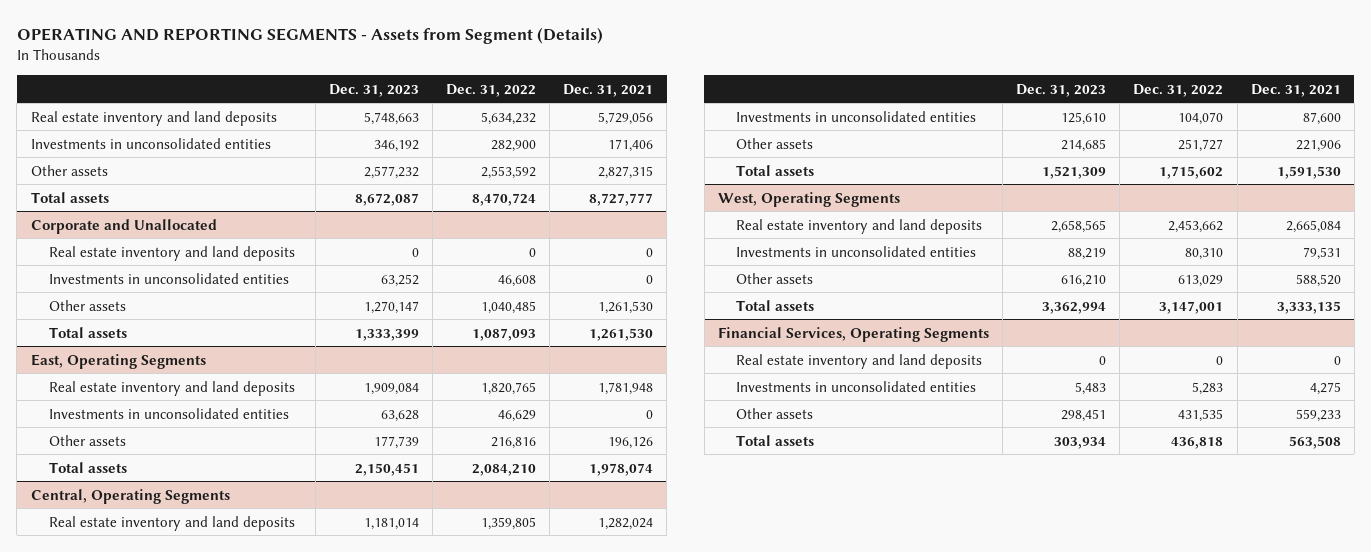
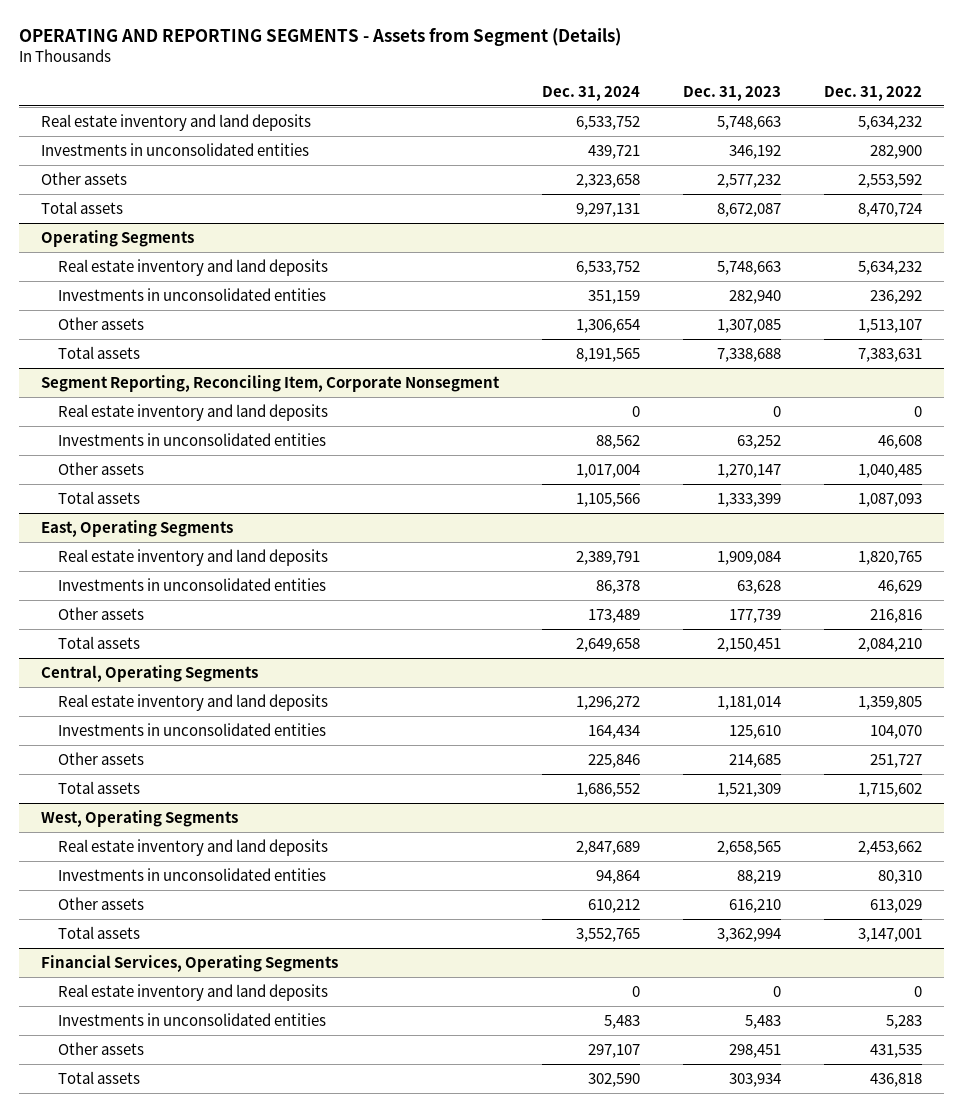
- | Dec. 31, 2023 | Dec. 31, 2022 | Dec. 31, 2021
+ | Dec. 31, 2024 | Dec. 31, 2023 | Dec. 31, 2022
- Corporate and Unallocated
+ Operating Segments
+ Real estate inventory and land deposits | 6,533,752 | 5,748,663 | 5,634,232
+ Investments in unconsolidated entities | 351,159 | 282,940 | 236,292
+ Other assets | 1,306,654 | 1,307,085 | 1,513,107
+ Total assets | 8,191,565 | 7,338,688 | 7,383,631
+ Segment Reporting, Reconciling Item, Corporate Nonsegment

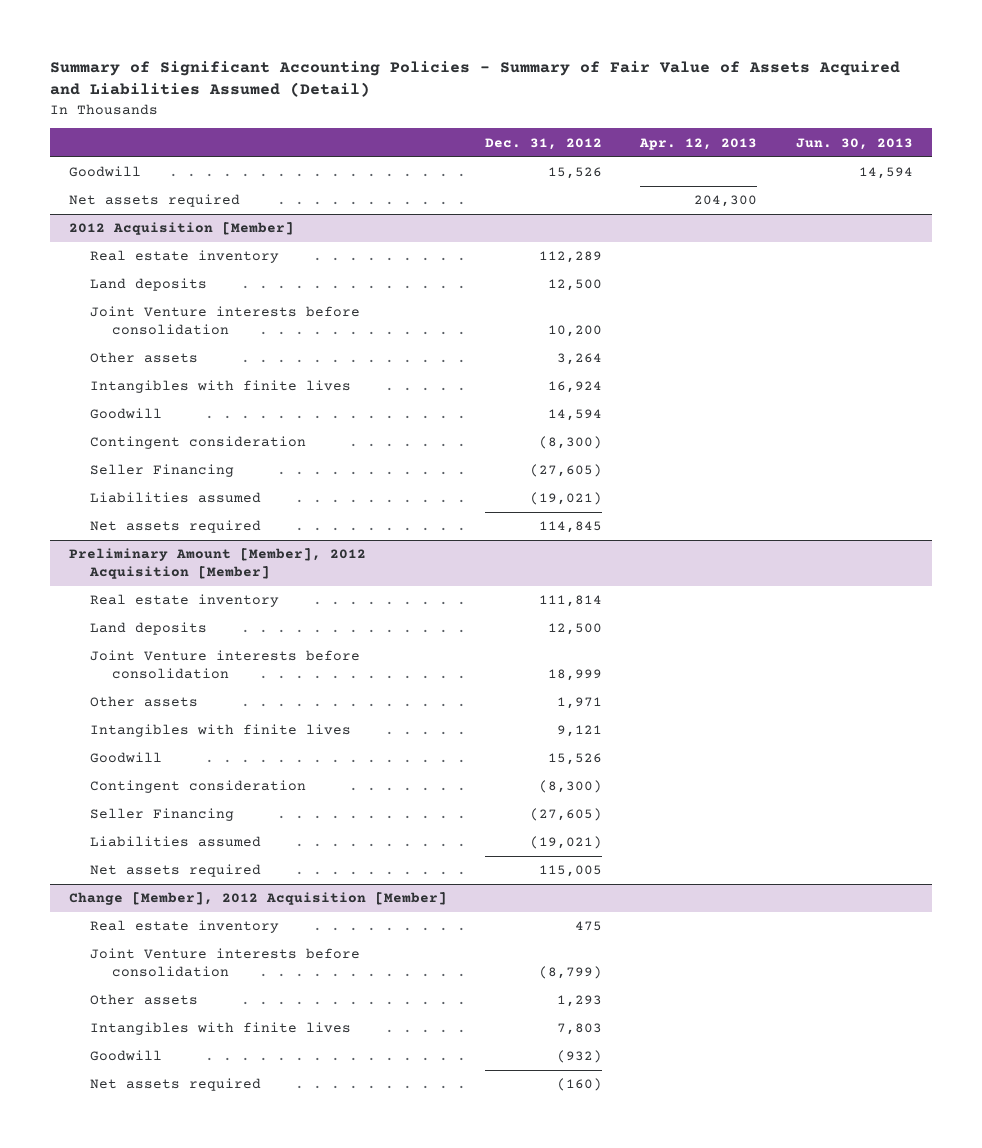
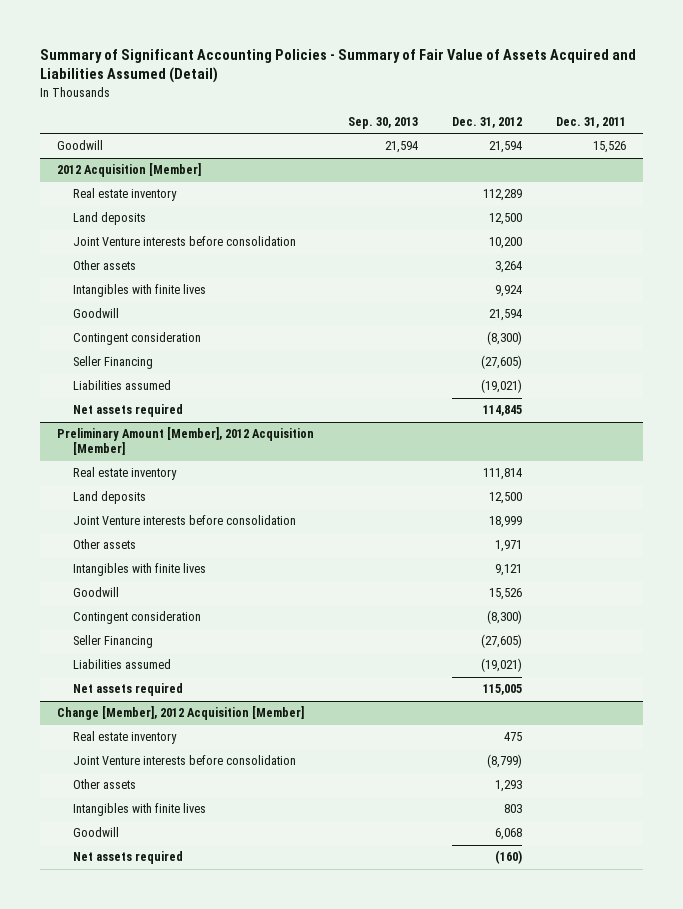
- | Dec. 31, 2012 | Apr. 12, 2013 | Jun. 30, 2013
+ | Sep. 30, 2013 | Dec. 31, 2012 | Dec. 31, 2011
- Goodwill | 15,526 | | 14,594
- Net assets required | | 204,300 |
+ Goodwill | 21,594 | 21,594 | 15,526
@ 2012 Acquisition [Member]
- Intangibles with finite lives | 16,924 | |
- Goodwill | 14,594 | |
+ Intangibles with finite lives | | 9,924 |
+ Goodwill | | 21,594 |
@ Change [Member], 2012 Acquisition [Member]
- Intangibles with finite lives | 7,803 | |
- Goodwill | (932) | |
+ Intangibles with finite lives | | 803 |
+ Goodwill | | 6,068 |

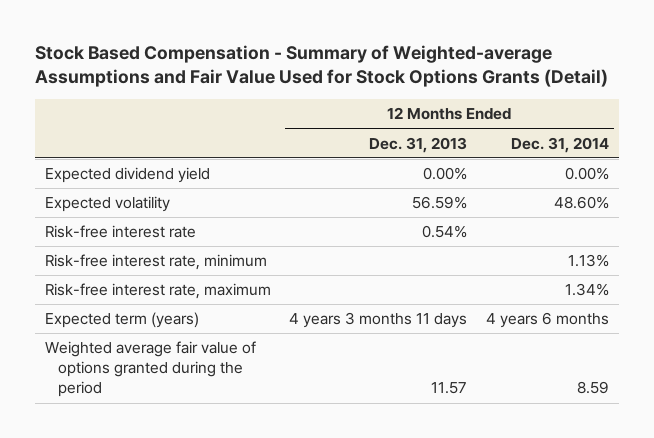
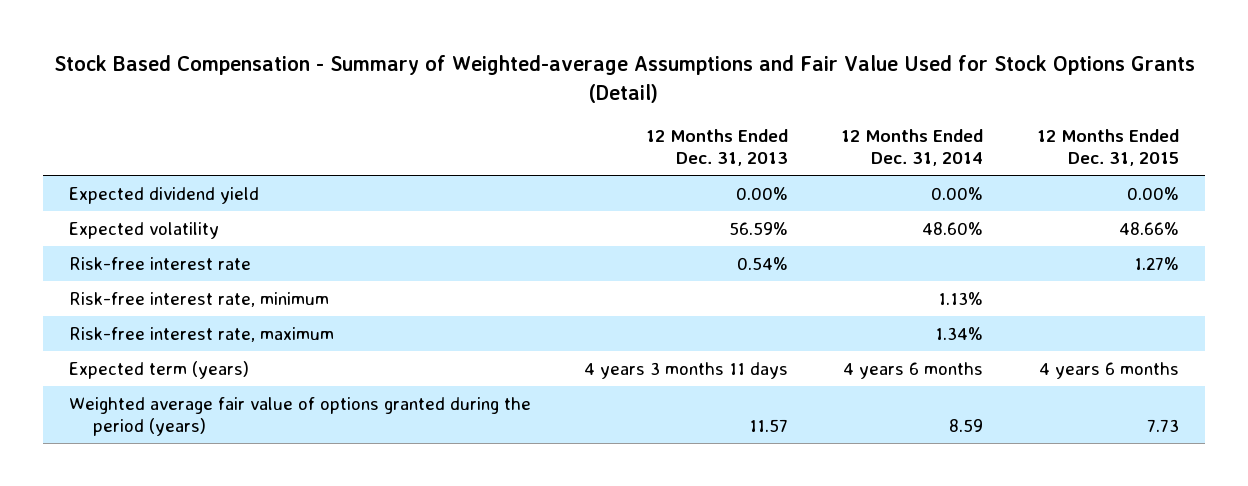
- | 12 Months Ended Dec. 31, 2013 | 12 Months Ended Dec. 31, 2014
+ | 12 Months Ended Dec. 31, 2013 | 12 Months Ended Dec. 31, 2014 | 12 Months Ended Dec. 31, 2015
- Weighted average fair value of options granted during the period | 11.57 | 8.59
+ Weighted average fair value of options granted during the period (years) | 11.57 | 8.59 | 7.73

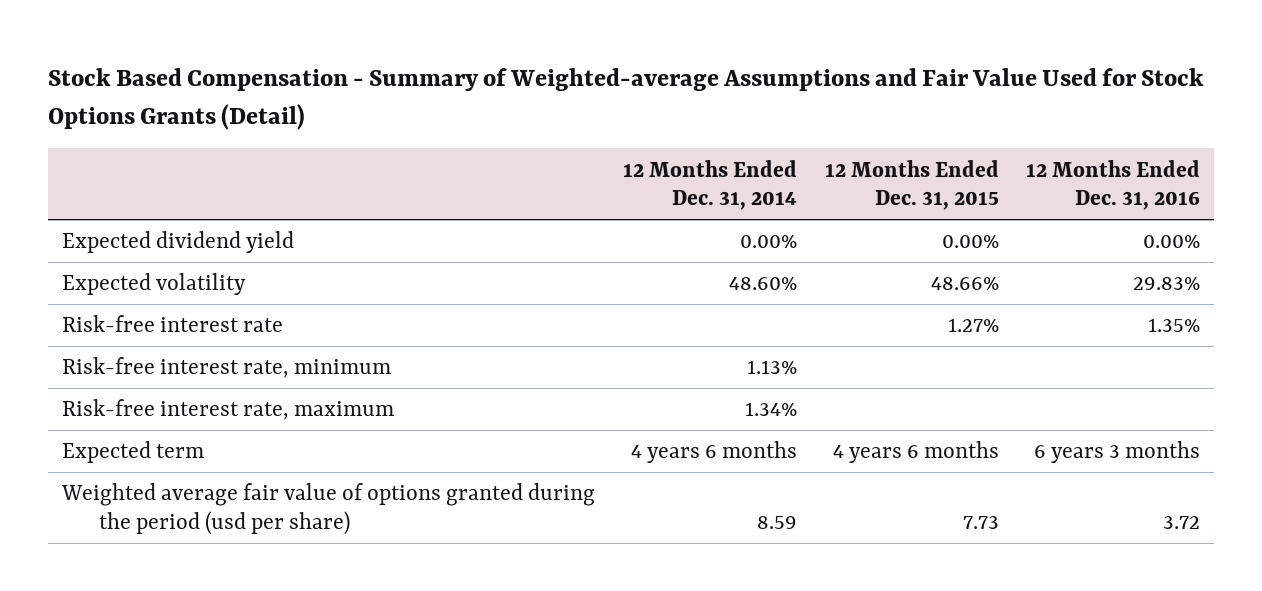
- | 12 Months Ended Dec. 31, 2013 | 12 Months Ended Dec. 31, 2014 | 12 Months Ended Dec. 31, 2015
+ | 12 Months Ended Dec. 31, 2014 | 12 Months Ended Dec. 31, 2015 | 12 Months Ended Dec. 31, 2016
- Expected term (years) | 4 years 3 months 11 days | 4 years 6 months | 4 years 6 months
- Weighted average fair value of options granted during the period (years) | 11.57 | 8.59 | 7.73
+ Expected term | 4 years 6 months | 4 years 6 months | 6 years 3 months
+ Weighted average fair value of options granted during the period (usd per share) | 8.59 | 7.73 | 3.72

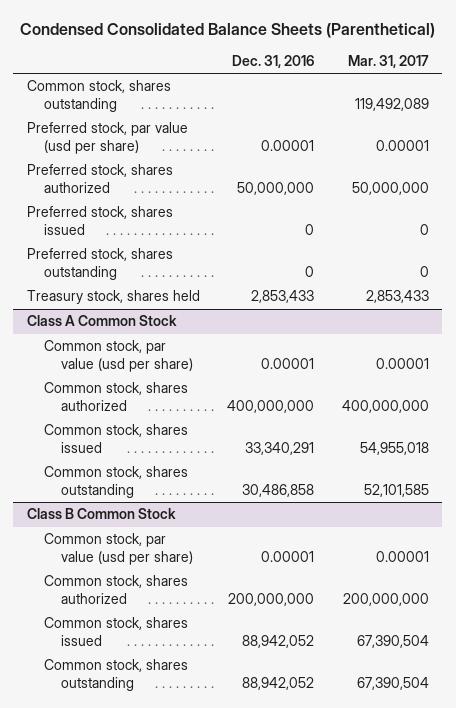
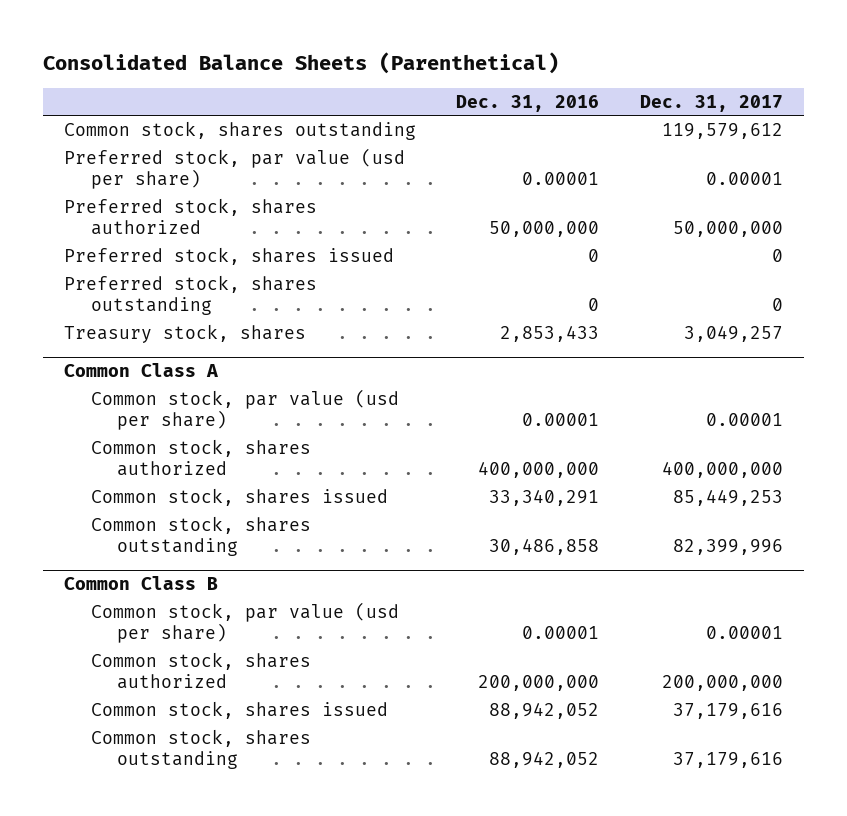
- Condensed Consolidated Balance Sheets (Parenthetical)
+ Consolidated Balance Sheets (Parenthetical)
- | Dec. 31, 2016 | Mar. 31, 2017
+ | Dec. 31, 2016 | Dec. 31, 2017
- Treasury stock, shares held | 2,853,433 | 2,853,433
- Class A Common Stock
+ Treasury stock, shares | 2,853,433 | 3,049,257
+ Common Class A
- Class B Common Stock
+ Common Class B

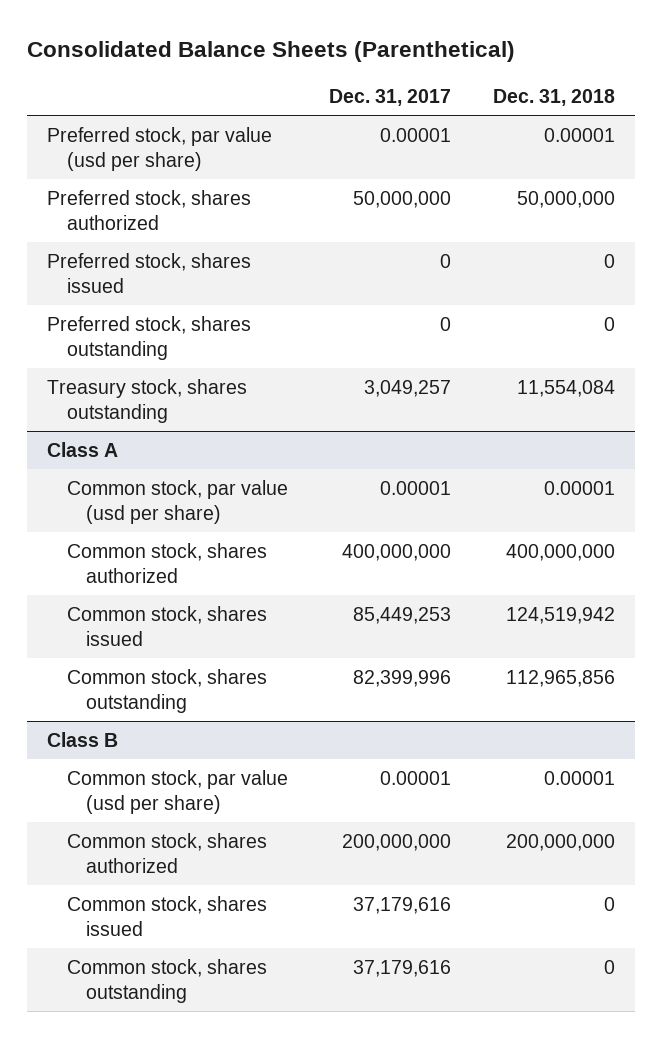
- | Dec. 31, 2016 | Dec. 31, 2017
+ | Dec. 31, 2017 | Dec. 31, 2018
- Common stock, shares outstanding | | 119,579,612
- Treasury stock, shares | 2,853,433 | 3,049,257
- Common Class A
+ Treasury stock, shares outstanding | 3,049,257 | 11,554,084
+ Class A
- Common Class B
+ Class B

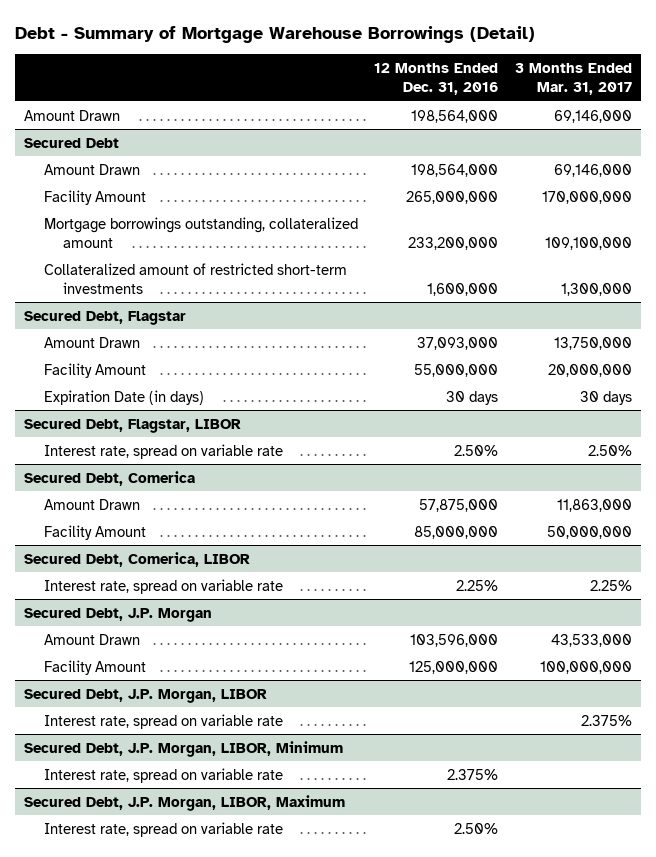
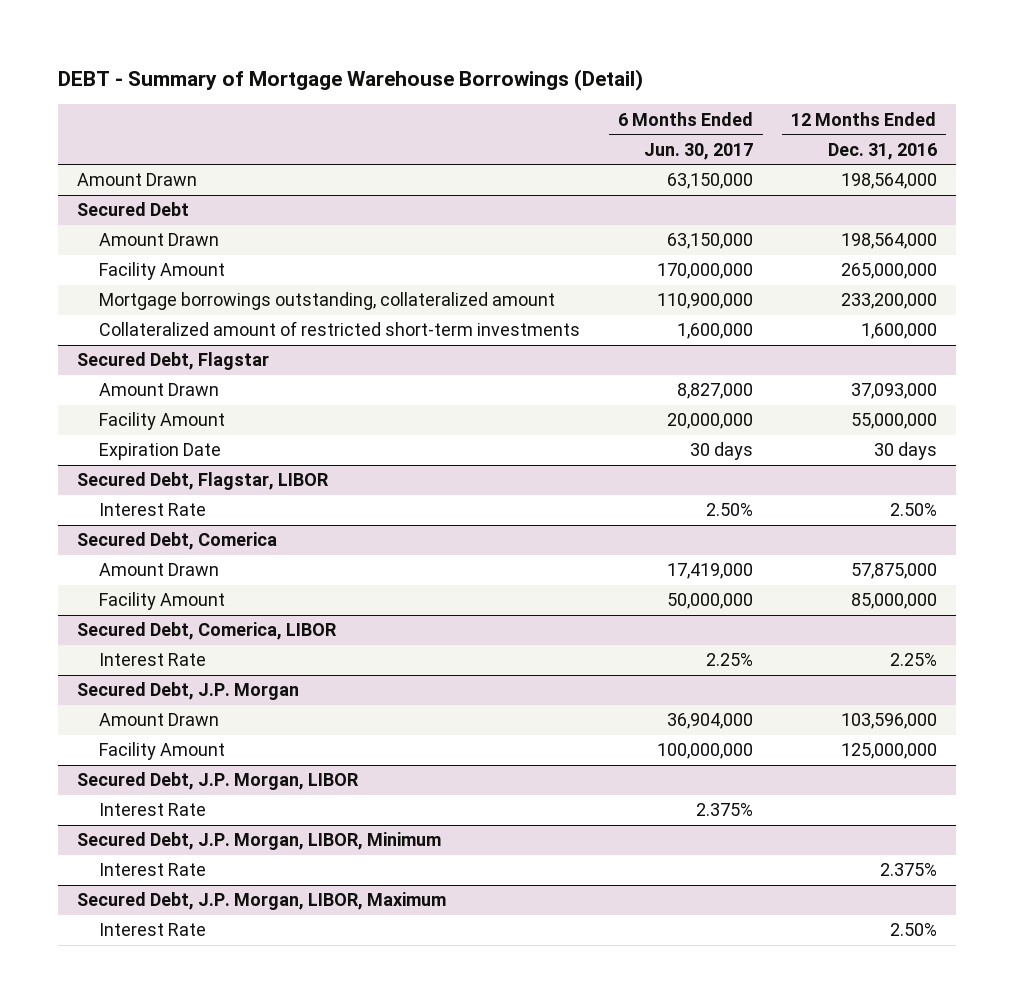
- Debt - Summary of Mortgage Warehouse Borrowings (Detail)
+ DEBT - Summary of Mortgage Warehouse Borrowings (Detail)
- | 12 Months Ended Dec. 31, 2016 | 3 Months Ended Mar. 31, 2017
+ | 6 Months Ended Jun. 30, 2017 | 12 Months Ended Dec. 31, 2016
@ Secured Debt, Flagstar
- Expiration Date (in days) | 30 days | 30 days
+ Expiration Date | 30 days | 30 days
@ Secured Debt, Flagstar, LIBOR
- Interest rate, spread on variable rate | 2.50% | 2.50%
+ Interest Rate | 2.50% | 2.50%
@ Secured Debt, Comerica, LIBOR
- Interest rate, spread on variable rate | 2.25% | 2.25%
+ Interest Rate | 2.25% | 2.25%
@ Secured Debt, J.P. Morgan, LIBOR
- Interest rate, spread on variable rate | | 2.375%
+ Interest Rate | 2.375% |
@ Secured Debt, J.P. Morgan, LIBOR, Minimum
- Interest rate, spread on variable rate | 2.375% |
+ Interest Rate | | 2.375%
@ Secured Debt, J.P. Morgan, LIBOR, Maximum
- Interest rate, spread on variable rate | 2.50% |
+ Interest Rate | | 2.50%

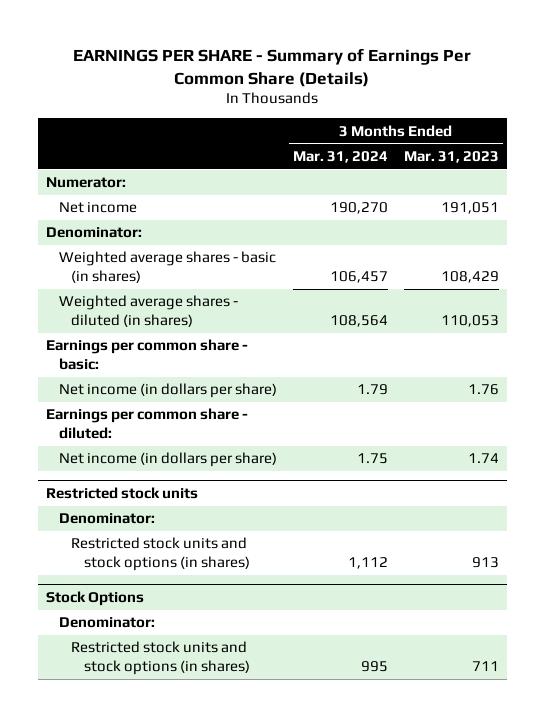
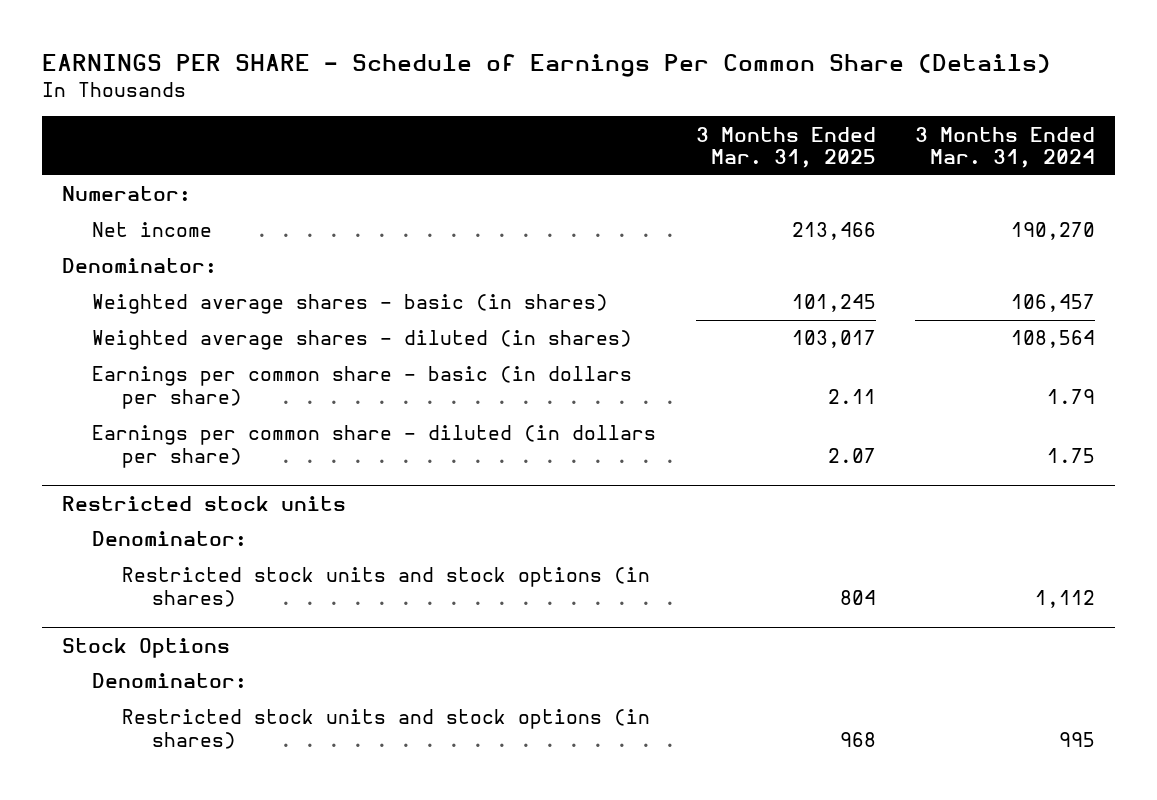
- EARNINGS PER SHARE - Summary of Earnings Per Common Share (Details)
+ EARNINGS PER SHARE - Schedule of Earnings Per Common Share (Details)
- | 3 Months Ended Mar. 31, 2024 | 3 Months Ended Mar. 31, 2023
+ | 3 Months Ended Mar. 31, 2025 | 3 Months Ended Mar. 31, 2024
- Earnings per common share - basic:
- Net income (in dollars per share) | 1.79 | 1.76
- Earnings per common share - diluted:
- Net income (in dollars per share) | 1.75 | 1.74
+ Earnings per common share - basic (in dollars per share) | 2.11 | 1.79
+ Earnings per common share - diluted (in dollars per share) | 2.07 | 1.75

